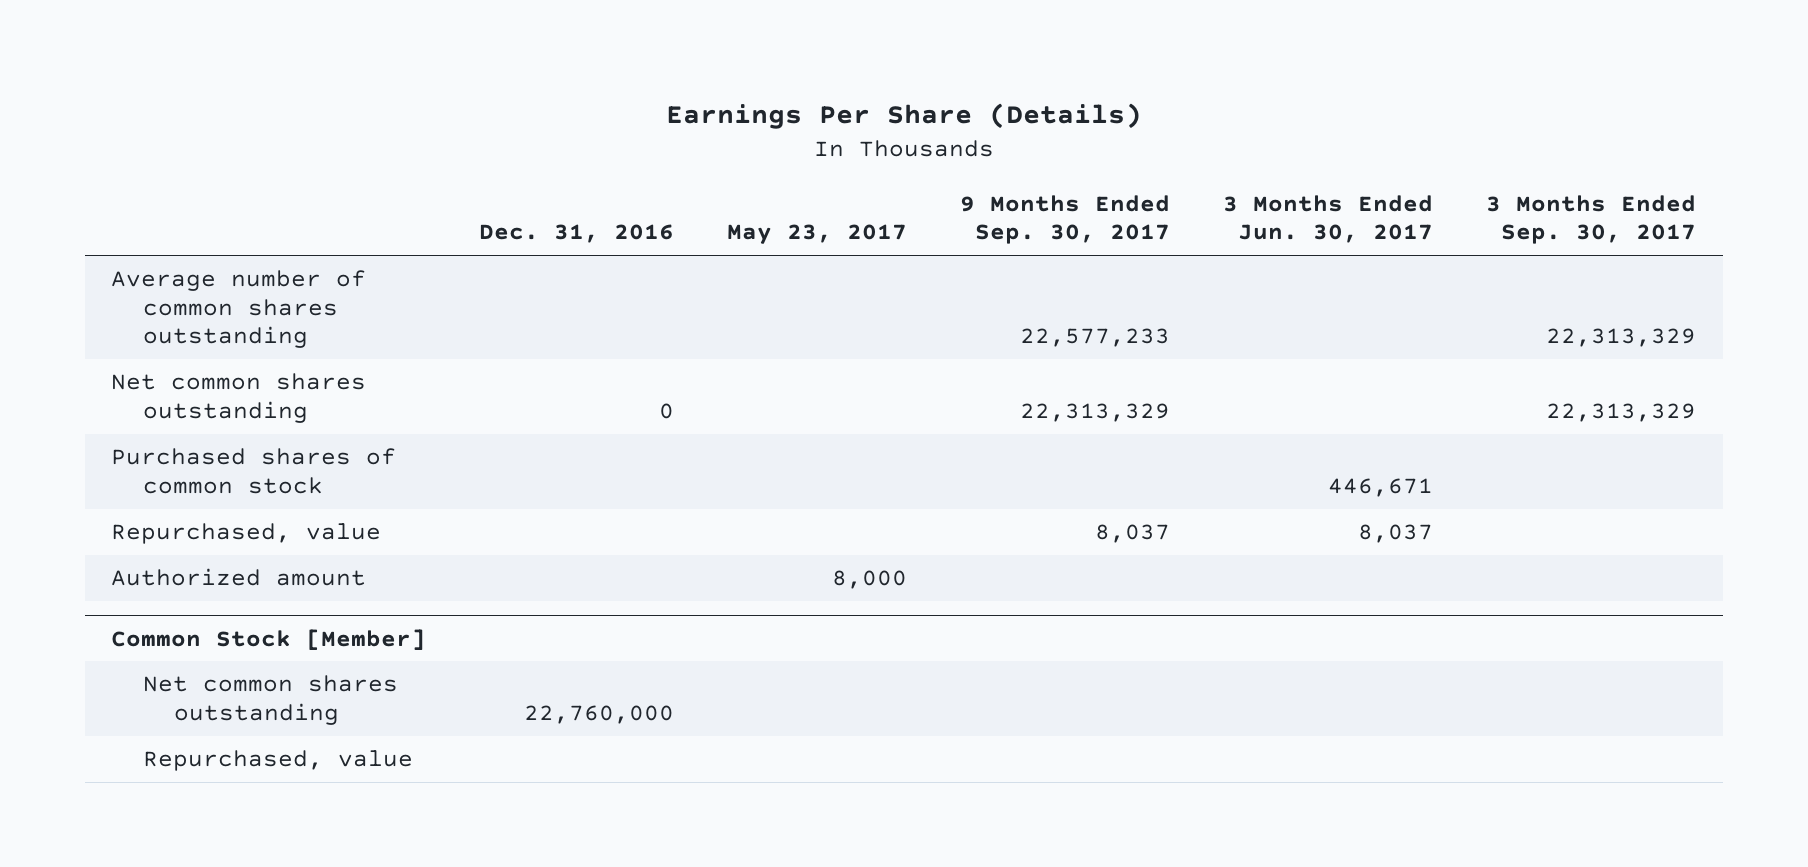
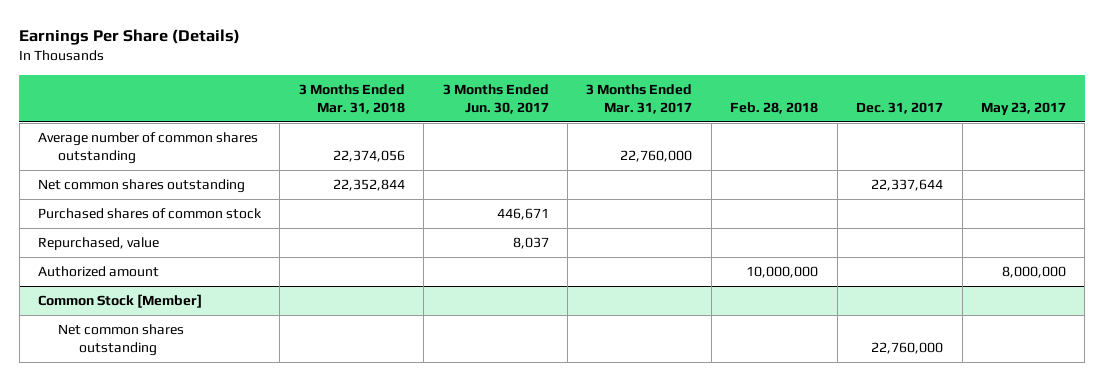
- | Dec. 31, 2016 | May 23, 2017 | 9 Months Ended Sep. 30, 2017 | 3 Months Ended Jun. 30, 2017 | 3 Months Ended Sep. 30, 2017
+ | 3 Months Ended Mar. 31, 2018 | 3 Months Ended Jun. 30, 2017 | 3 Months Ended Mar. 31, 2017 | Feb. 28, 2018 | Dec. 31, 2017 | May 23, 2017
- Authorized amount | | 8,000 | | |
+ Authorized amount | | | | 10,000,000 | | 8,000,000
@ Common Stock [Member]
- Repurchased, value

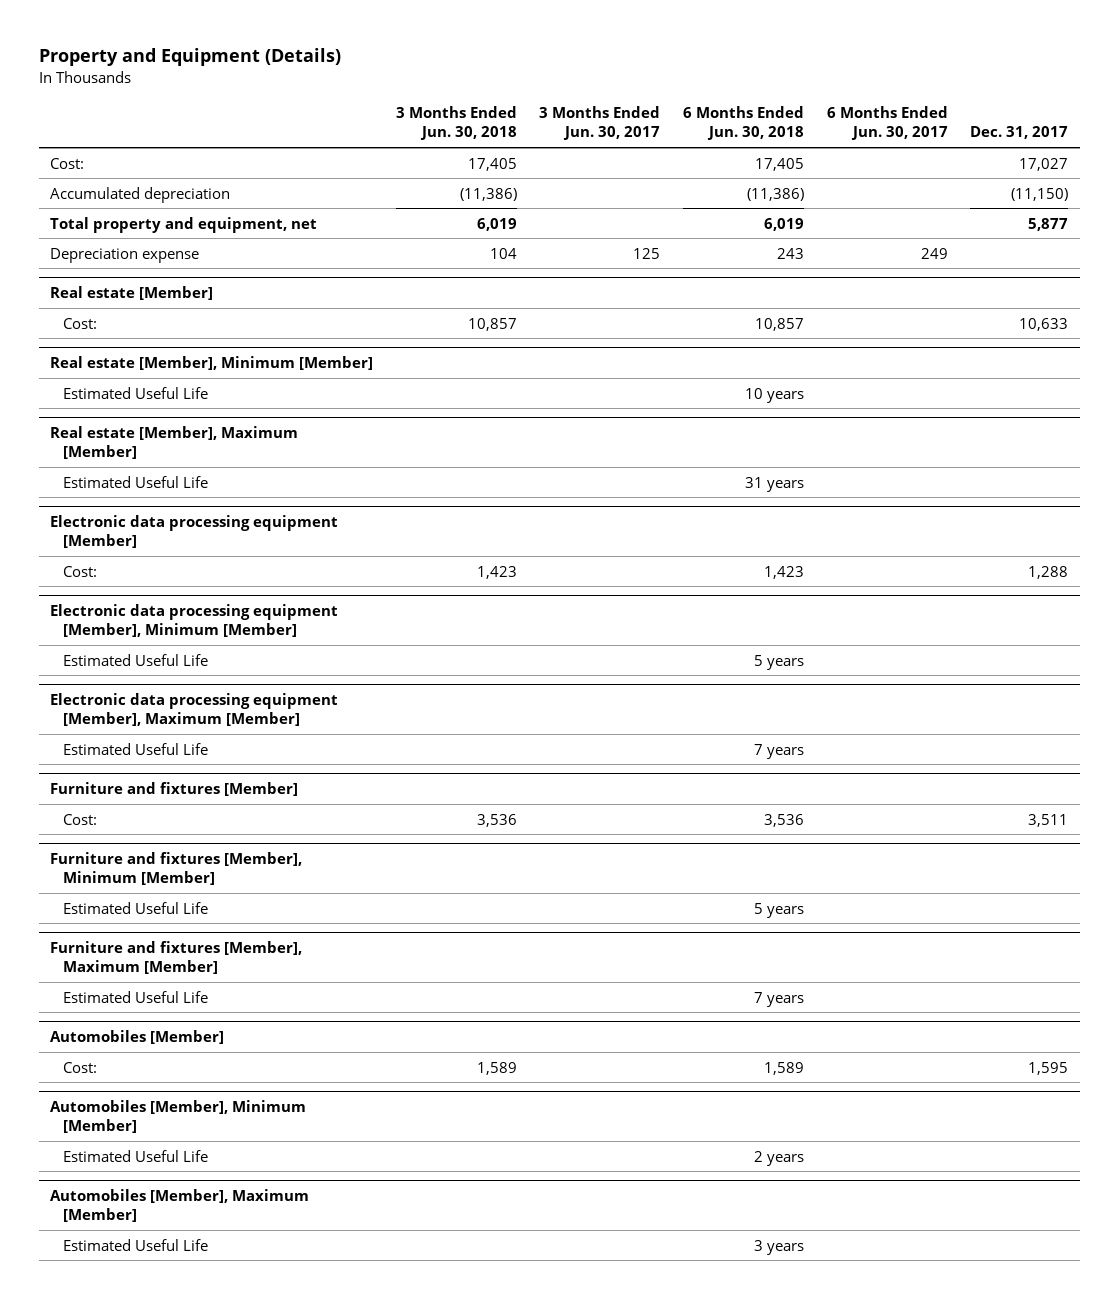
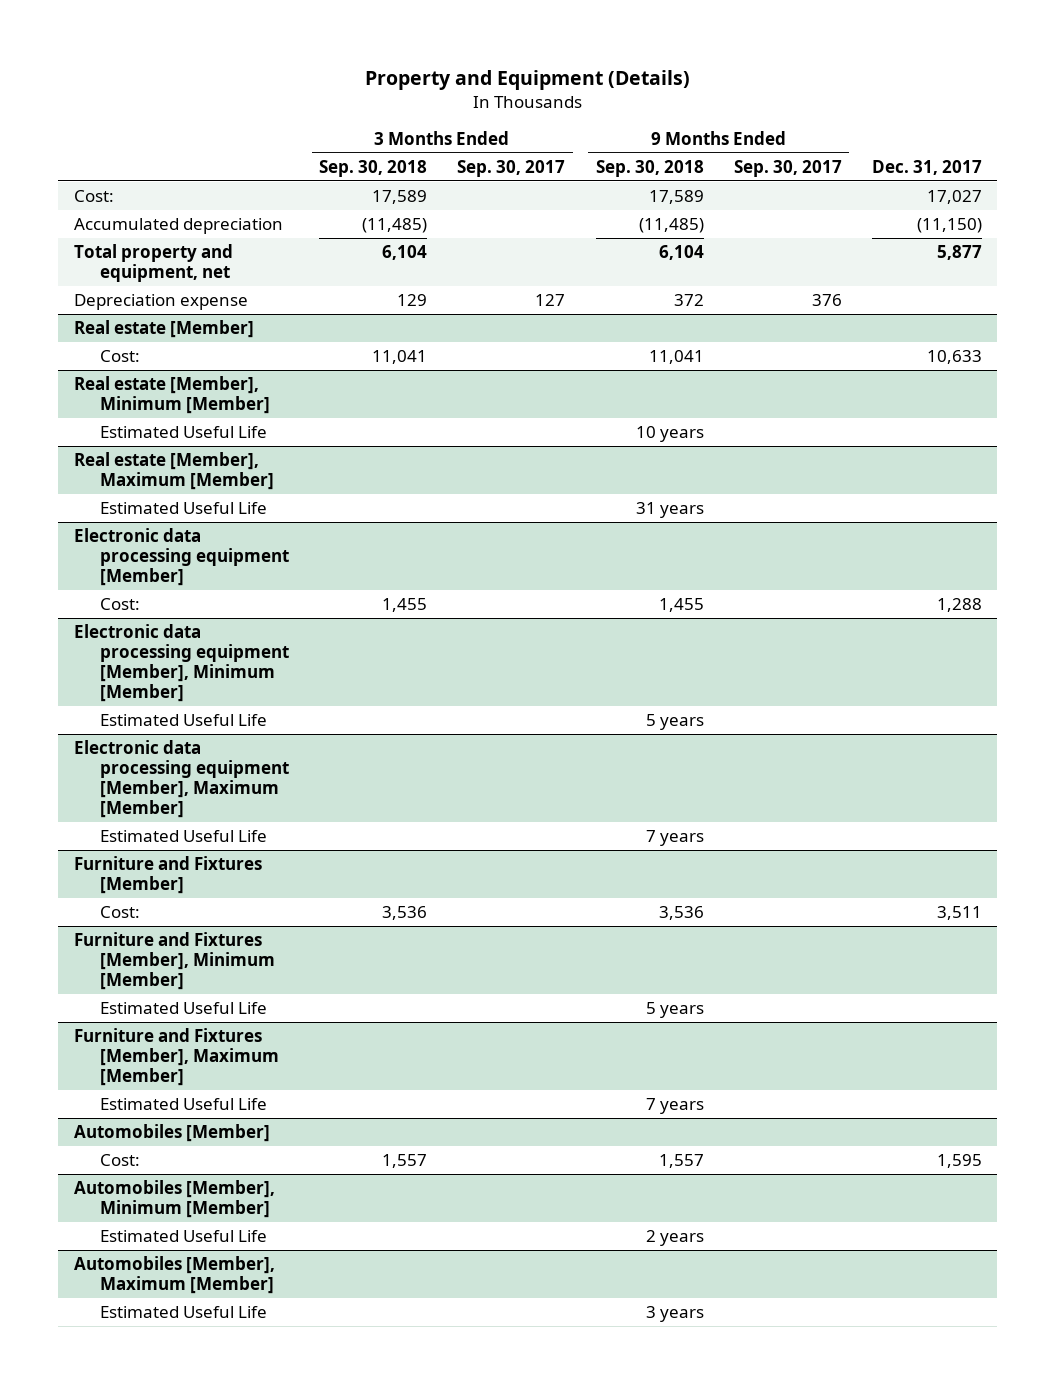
- | 3 Months Ended Jun. 30, 2018 | 3 Months Ended Jun. 30, 2017 | 6 Months Ended Jun. 30, 2018 | 6 Months Ended Jun. 30, 2017 | Dec. 31, 2017
+ | 3 Months Ended Sep. 30, 2018 | 3 Months Ended Sep. 30, 2017 | 9 Months Ended Sep. 30, 2018 | 9 Months Ended Sep. 30, 2017 | Dec. 31, 2017
- Furniture and fixtures [Member]
+ Furniture and Fixtures [Member]
- Furniture and fixtures [Member], Minimum [Member]
+ Furniture and Fixtures [Member], Minimum [Member]
- Furniture and fixtures [Member], Maximum [Member]
+ Furniture and Fixtures [Member], Maximum [Member]

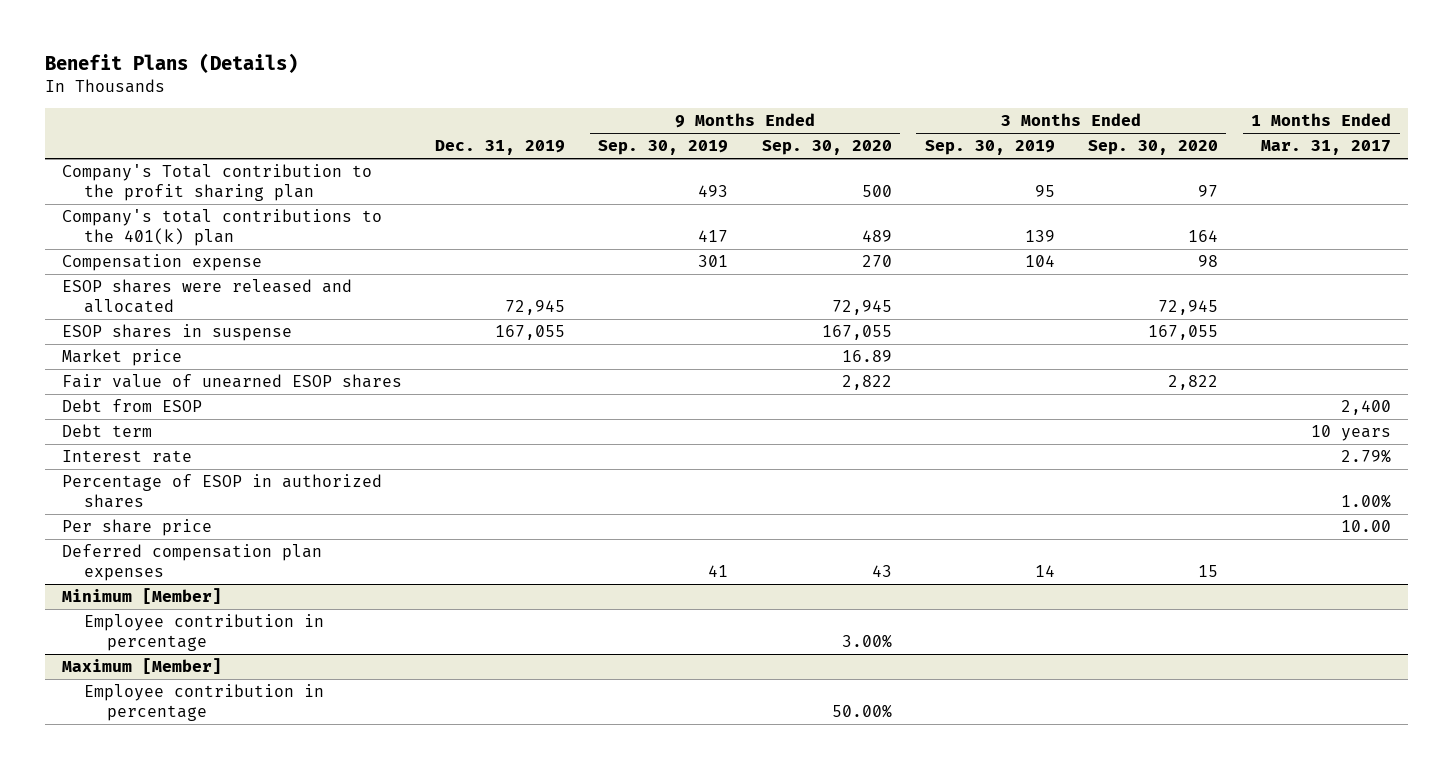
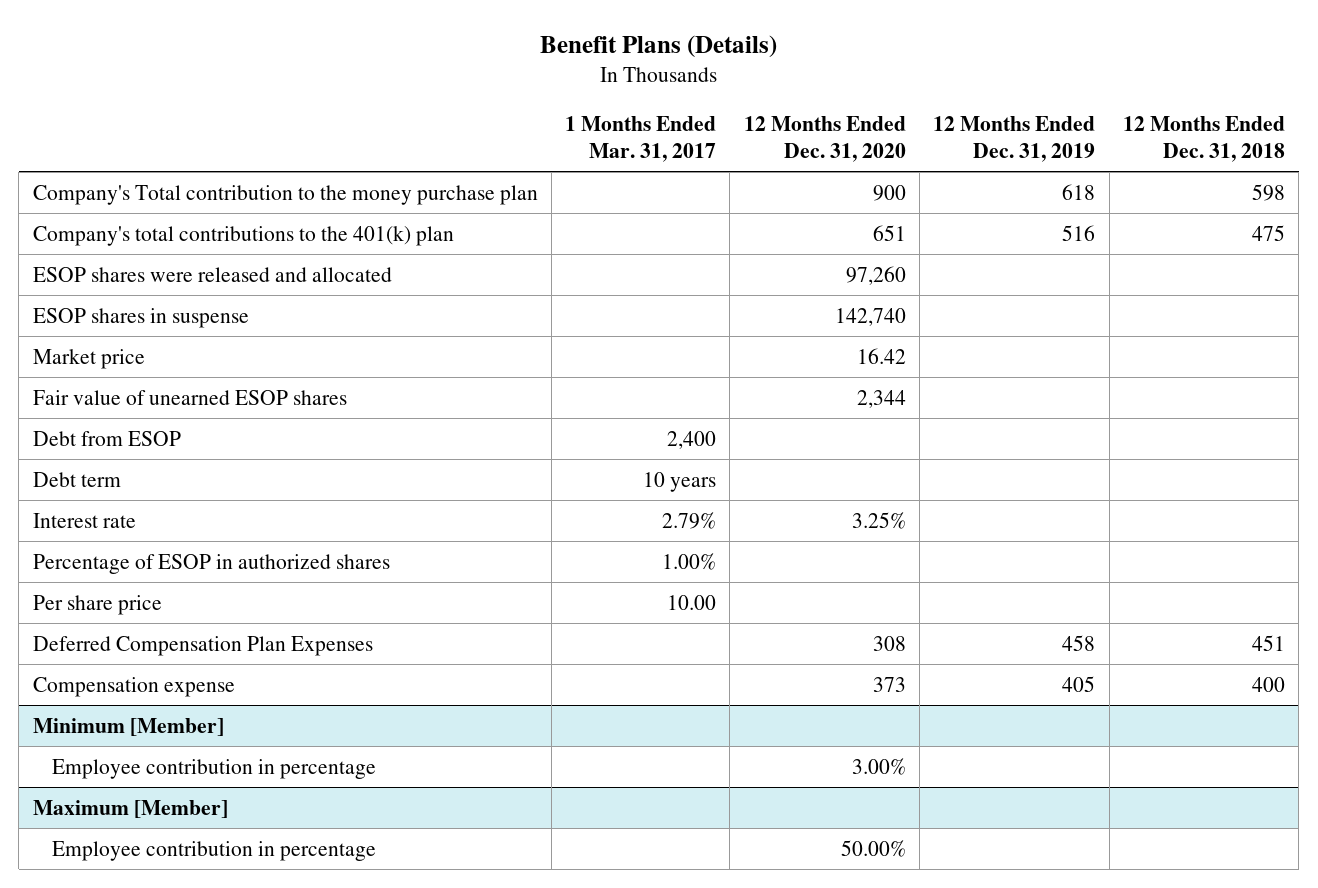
- | Dec. 31, 2019 | 9 Months Ended Sep. 30, 2019 | 9 Months Ended Sep. 30, 2020 | 3 Months Ended Sep. 30, 2019 | 3 Months Ended Sep. 30, 2020 | 1 Months Ended Mar. 31, 2017
+ | 1 Months Ended Mar. 31, 2017 | 12 Months Ended Dec. 31, 2020 | 12 Months Ended Dec. 31, 2019 | 12 Months Ended Dec. 31, 2018
- Company's Total contribution to the profit sharing plan | | 493 | 500 | 95 | 97 |
+ Company's Total contribution to the money purchase plan | | 900 | 618 | 598
- Deferred compensation plan expenses | | 41 | 43 | 14 | 15 |
+ Deferred Compensation Plan Expenses | | 308 | 458 | 451
moved down: Compensation expense | | 373 | 405 | 400

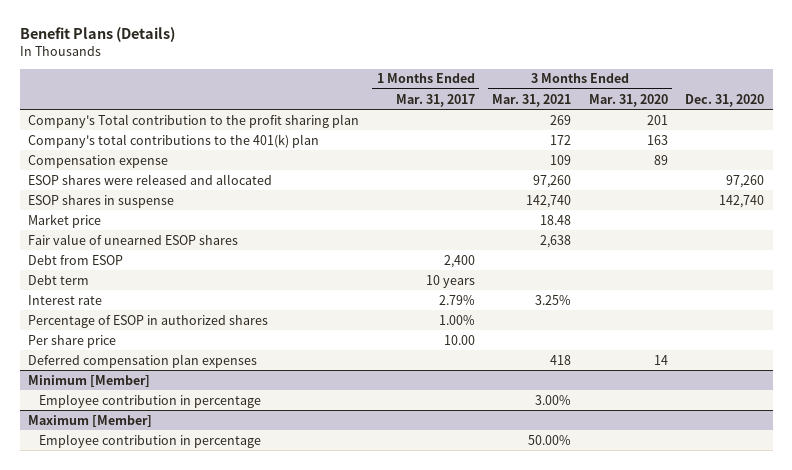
- | 1 Months Ended Mar. 31, 2017 | 12 Months Ended Dec. 31, 2020 | 12 Months Ended Dec. 31, 2019 | 12 Months Ended Dec. 31, 2018
+ | 1 Months Ended Mar. 31, 2017 | 3 Months Ended Mar. 31, 2021 | 3 Months Ended Mar. 31, 2020 | Dec. 31, 2020
- Company's Total contribution to the money purchase plan | | 900 | 618 | 598
+ Company's Total contribution to the profit sharing plan | | 269 | 201 |
moved up: Compensation expense | | 109 | 89 |
- Deferred Compensation Plan Expenses | | 308 | 458 | 451
+ Deferred compensation plan expenses | | 418 | 14 |

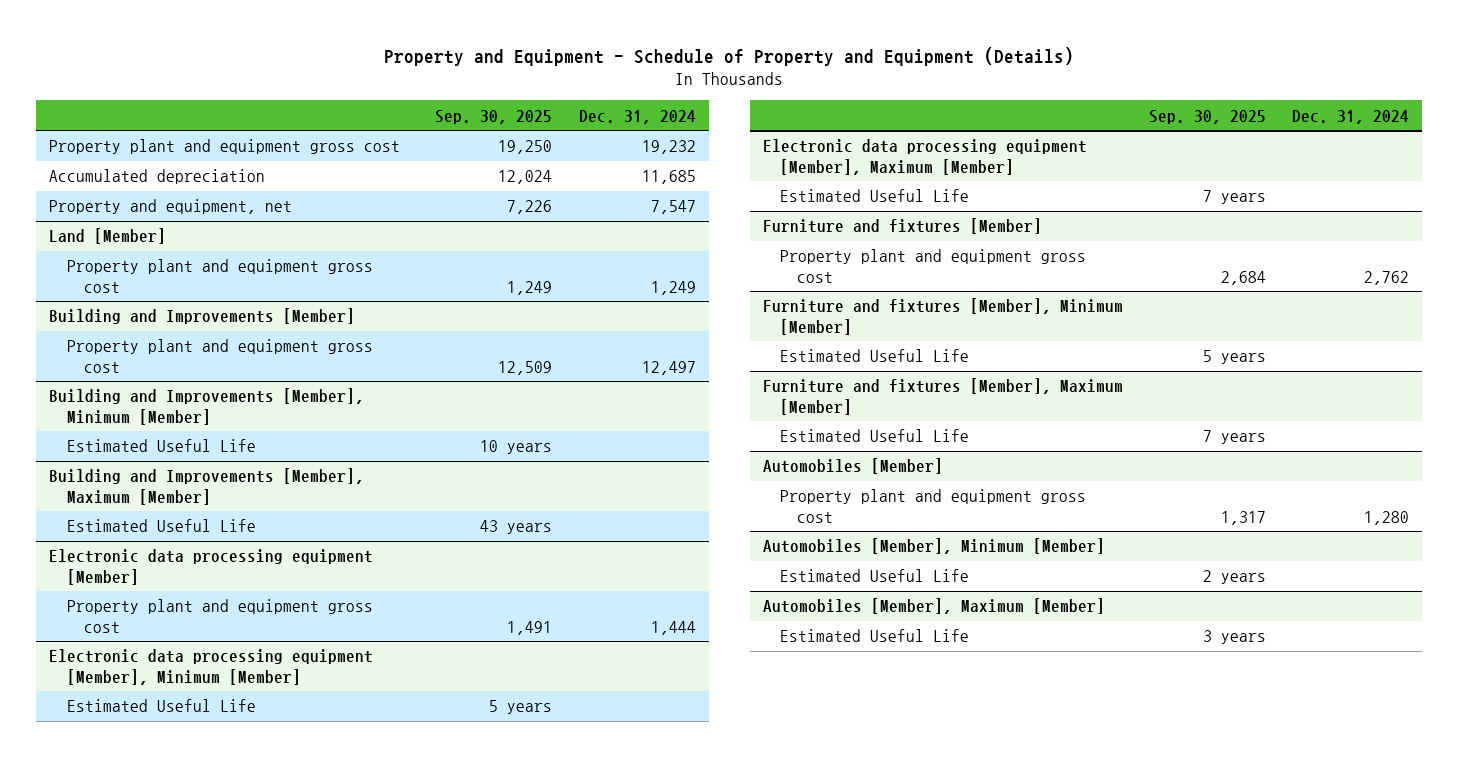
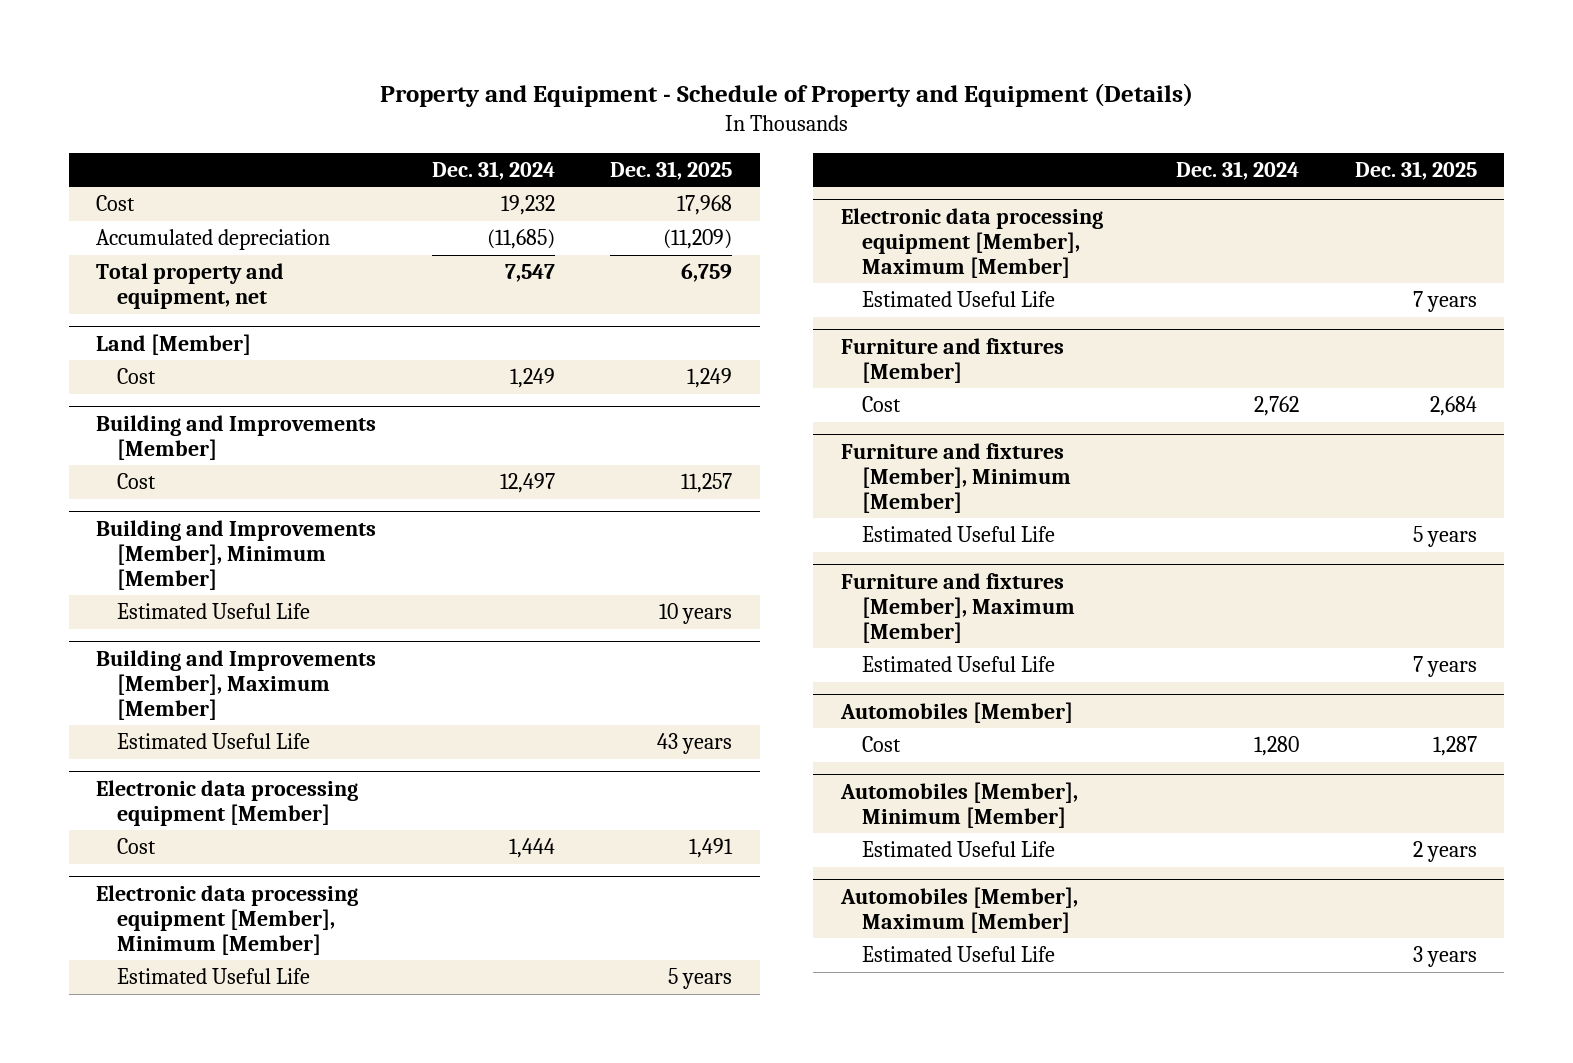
- | Sep. 30, 2025 | Dec. 31, 2024
+ | Dec. 31, 2024 | Dec. 31, 2025
- Property plant and equipment gross cost | 19,250 | 19,232
- Accumulated depreciation | 12,024 | 11,685
- Property and equipment, net | 7,226 | 7,547
+ Cost | 19,232 | 17,968
+ Accumulated depreciation | (11,685) | (11,209)
+ Total property and equipment, net | 7,547 | 6,759
@ Land [Member]
- Property plant and equipment gross cost | 1,249 | 1,249
+ Cost | 1,249 | 1,249
@ Building and Improvements [Member]
- Property plant and equipment gross cost | 12,509 | 12,497
+ Cost | 12,497 | 11,257
@ Electronic data processing equipment [Member]
- Property plant and equipment gross cost | 1,491 | 1,444
+ Cost | 1,444 | 1,491
@ Furniture and fixtures [Member]
- Property plant and equipment gross cost | 2,684 | 2,762
+ Cost | 2,762 | 2,684
@ Automobiles [Member]
- Property plant and equipment gross cost | 1,317 | 1,280
+ Cost | 1,280 | 1,287

